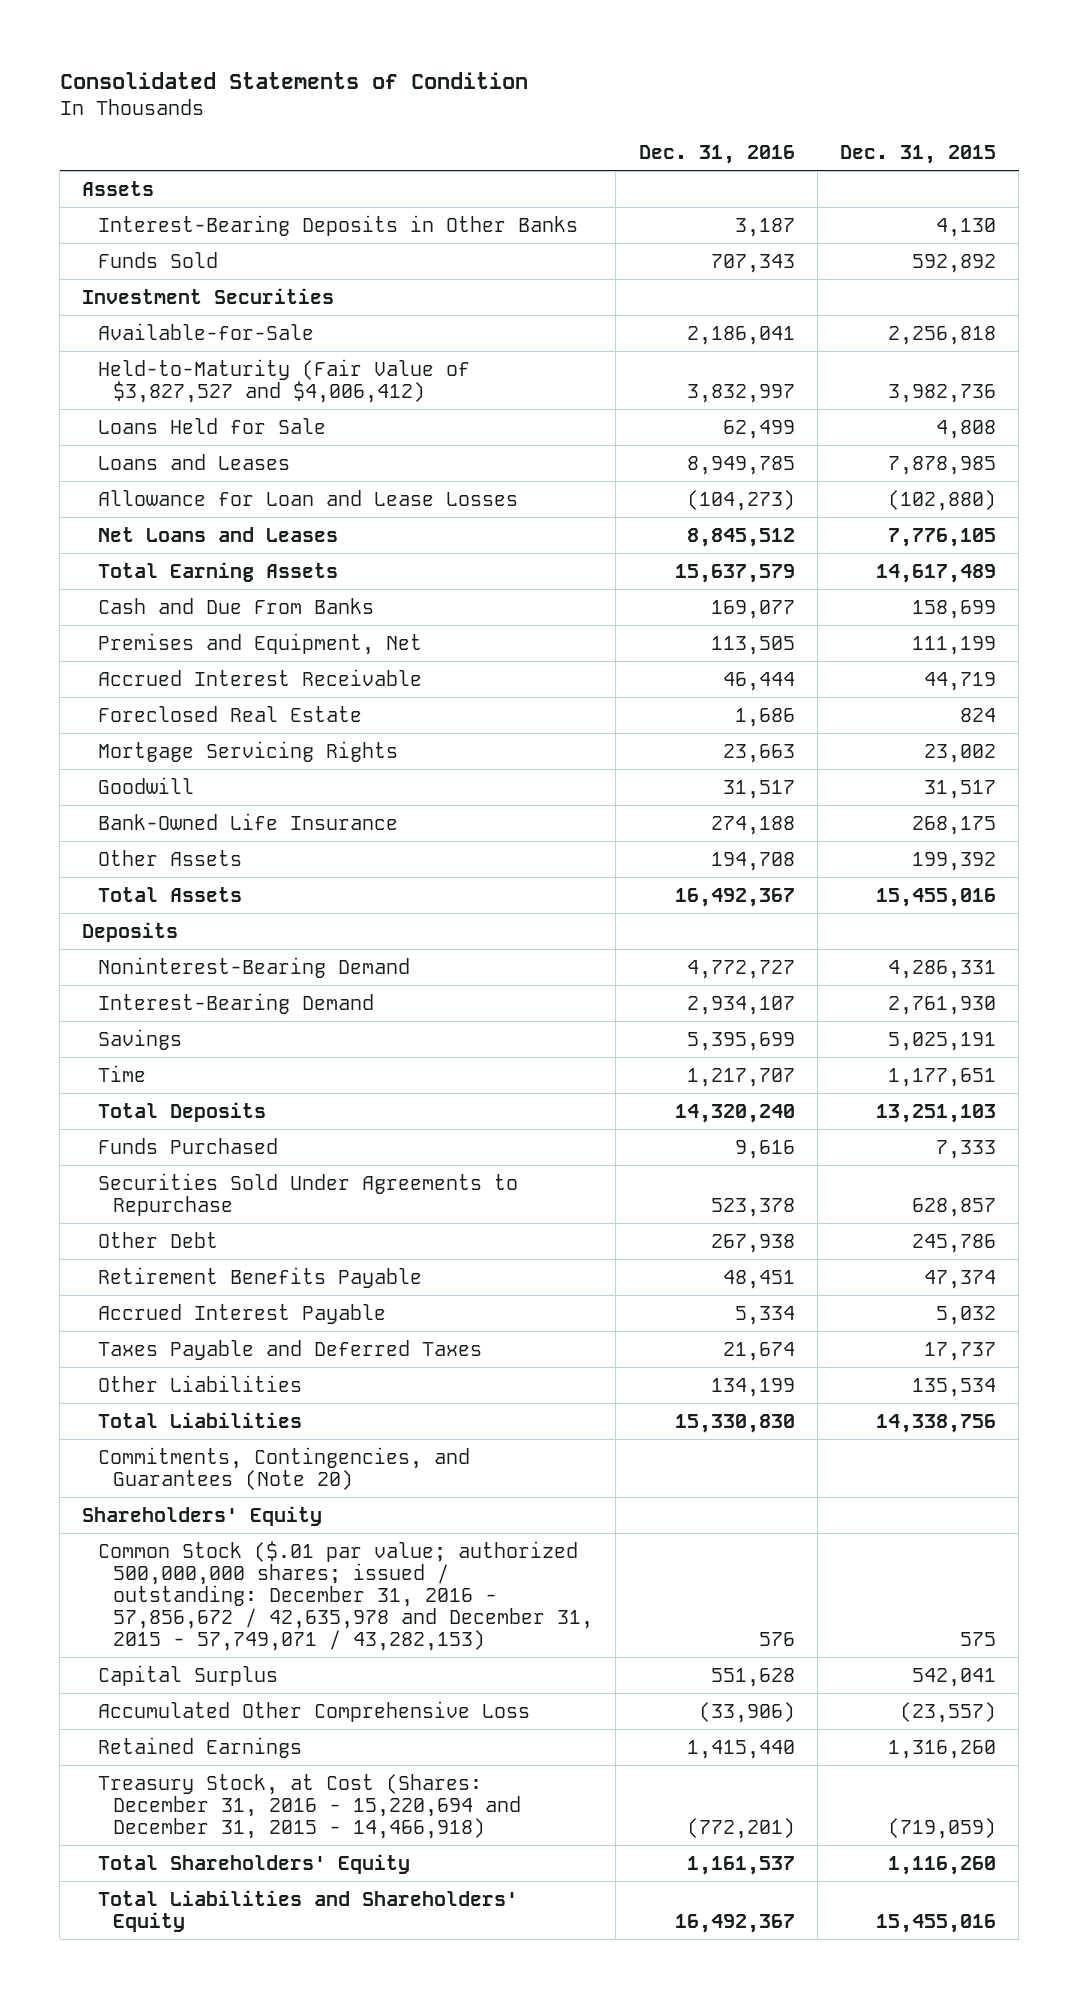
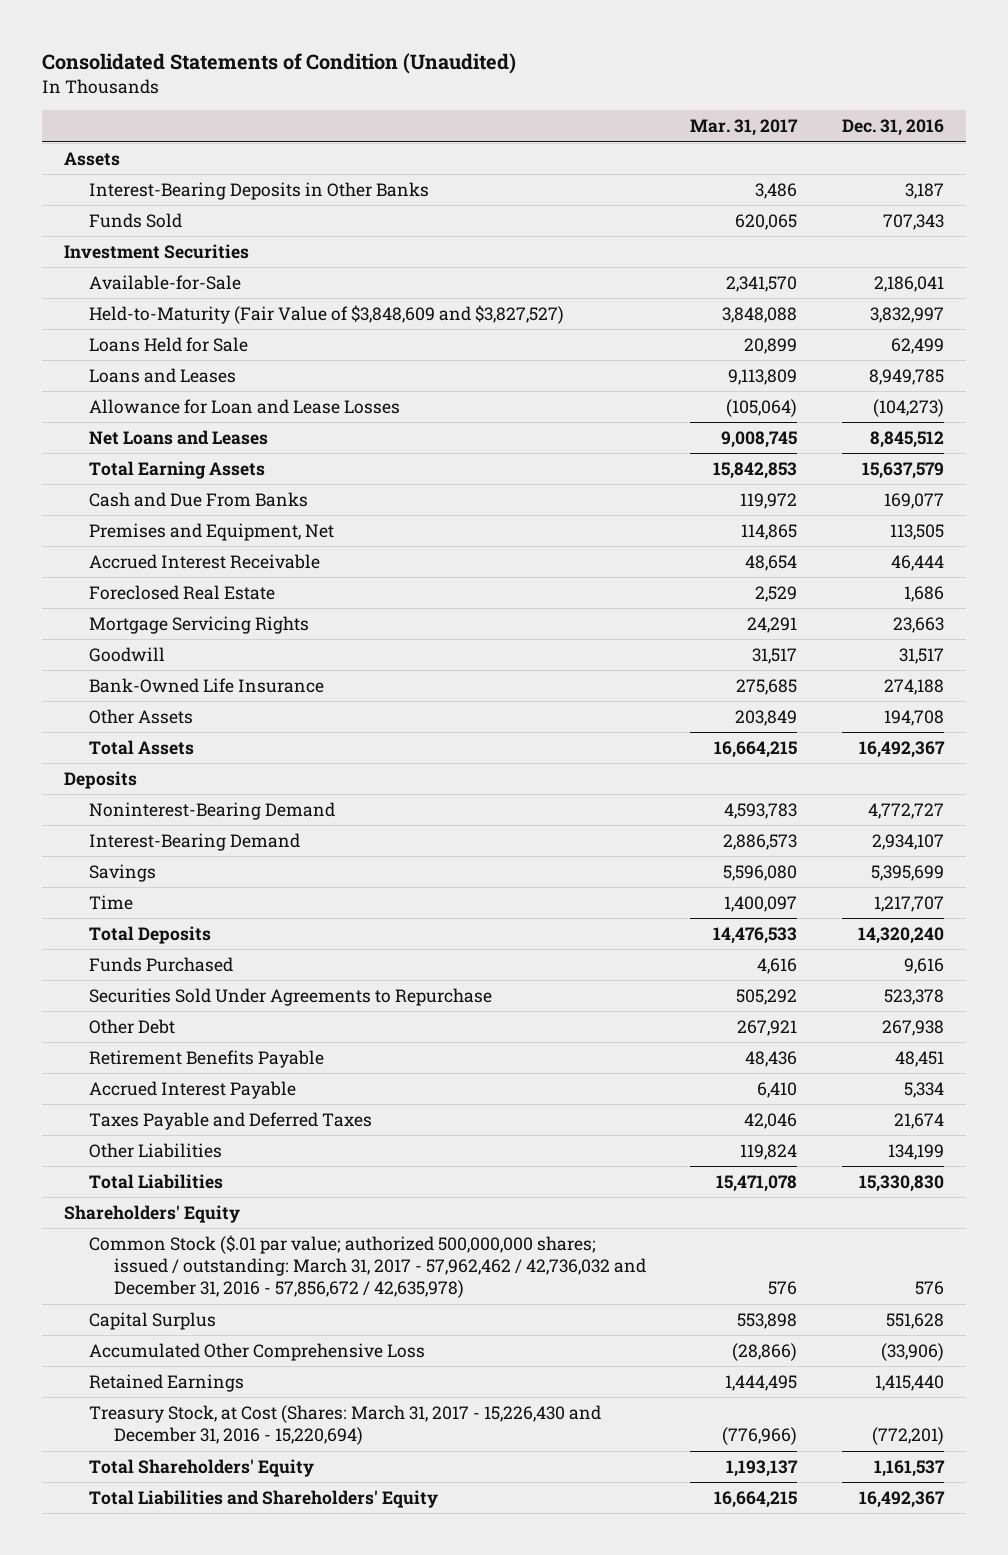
- Consolidated Statements of Condition
+ Consolidated Statements of Condition (Unaudited)
- | Dec. 31, 2016 | Dec. 31, 2015
+ | Mar. 31, 2017 | Dec. 31, 2016
- Held-to-Maturity (Fair Value of $3,827,527 and $4,006,412) | 3,832,997 | 3,982,736
+ Held-to-Maturity (Fair Value of $3,848,609 and $3,827,527) | 3,848,088 | 3,832,997
- Commitments, Contingencies, and Guarantees (Note 20)
- Common Stock ($.01 par value; authorized 500,000,000 shares; issued / outstanding: December 31, 2016 - 57,856,672 / 42,635,978 and December 31, 2015 - 57,749,071 / 43,282,153) | 576 | 575
+ Common Stock ($.01 par value; authorized 500,000,000 shares; issued / outstanding: March 31, 2017 - 57,962,462 / 42,736,032 and December 31, 2016 - 57,856,672 / 42,635,978) | 576 | 576
- Treasury Stock, at Cost (Shares: December 31, 2016 - 15,220,694 and December 31, 2015 - 14,466,918) | (772,201) | (719,059)
+ Treasury Stock, at Cost (Shares: March 31, 2017 - 15,226,430 and December 31, 2016 - 15,220,694) | (776,966) | (772,201)

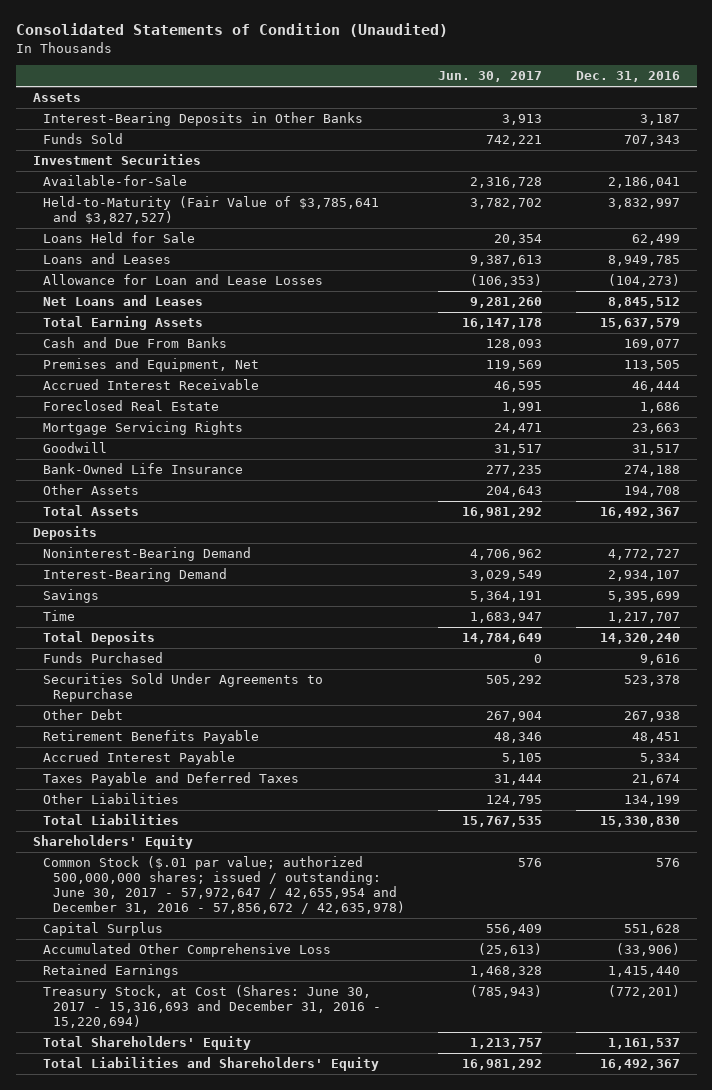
- | Mar. 31, 2017 | Dec. 31, 2016
+ | Jun. 30, 2017 | Dec. 31, 2016
- Held-to-Maturity (Fair Value of $3,848,609 and $3,827,527) | 3,848,088 | 3,832,997
+ Held-to-Maturity (Fair Value of $3,785,641 and $3,827,527) | 3,782,702 | 3,832,997
- Common Stock ($.01 par value; authorized 500,000,000 shares; issued / outstanding: March 31, 2017 - 57,962,462 / 42,736,032 and December 31, 2016 - 57,856,672 / 42,635,978) | 576 | 576
+ Common Stock ($.01 par value; authorized 500,000,000 shares; issued / outstanding: June 30, 2017 - 57,972,647 / 42,655,954 and December 31, 2016 - 57,856,672 / 42,635,978) | 576 | 576
- Treasury Stock, at Cost (Shares: March 31, 2017 - 15,226,430 and December 31, 2016 - 15,220,694) | (776,966) | (772,201)
+ Treasury Stock, at Cost (Shares: June 30, 2017 - 15,316,693 and December 31, 2016 - 15,220,694) | (785,943) | (772,201)

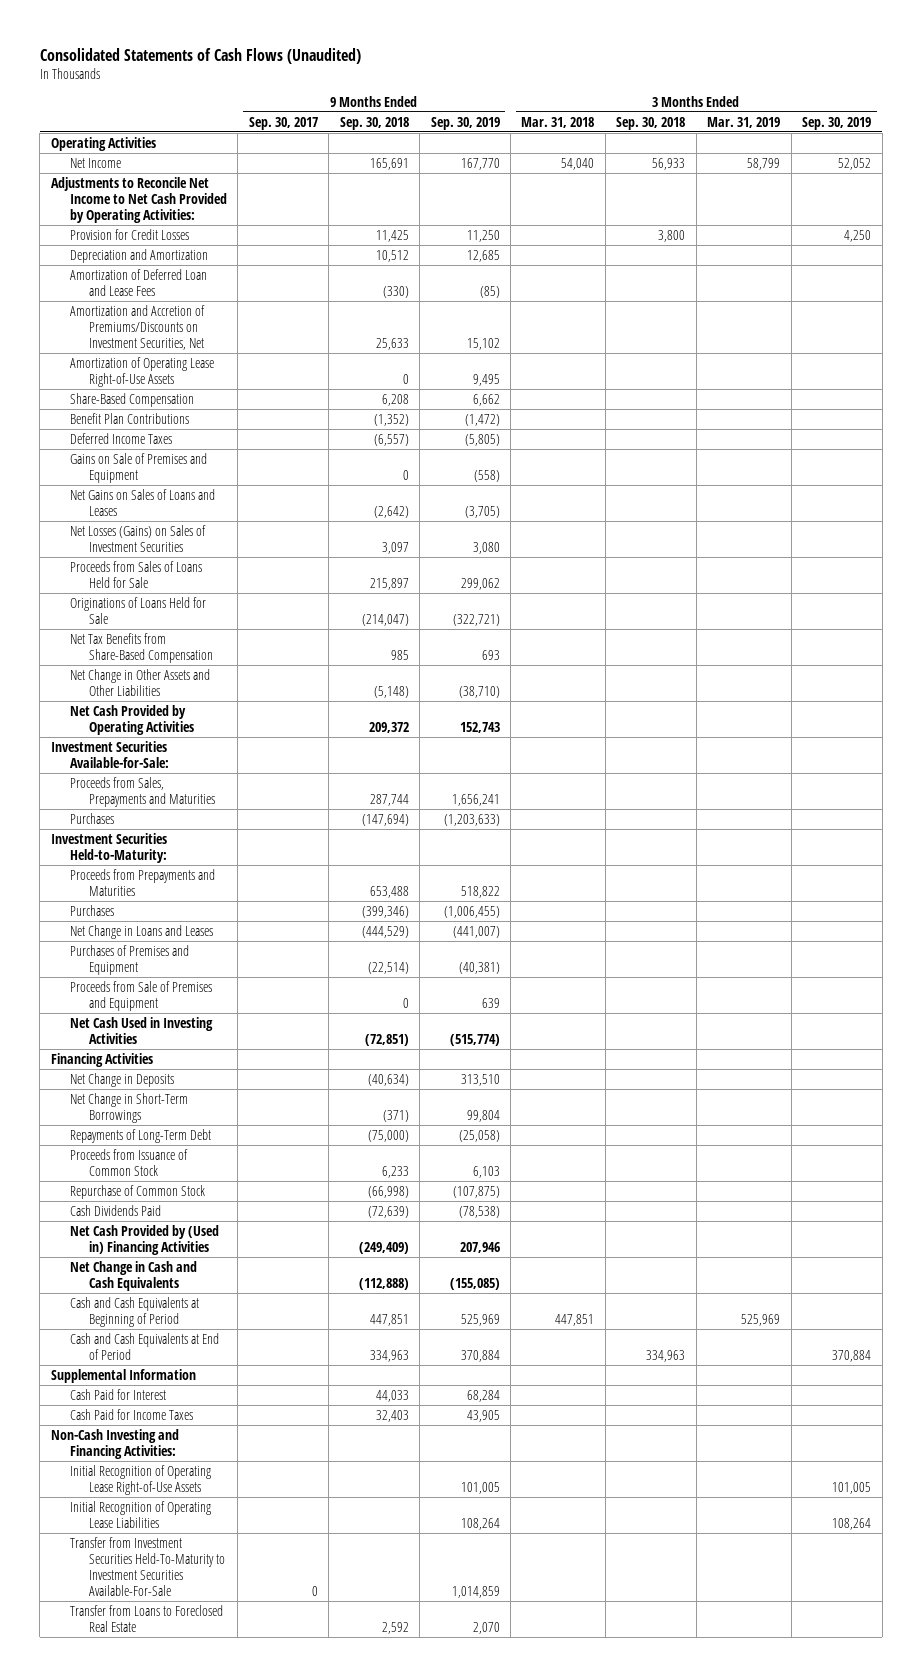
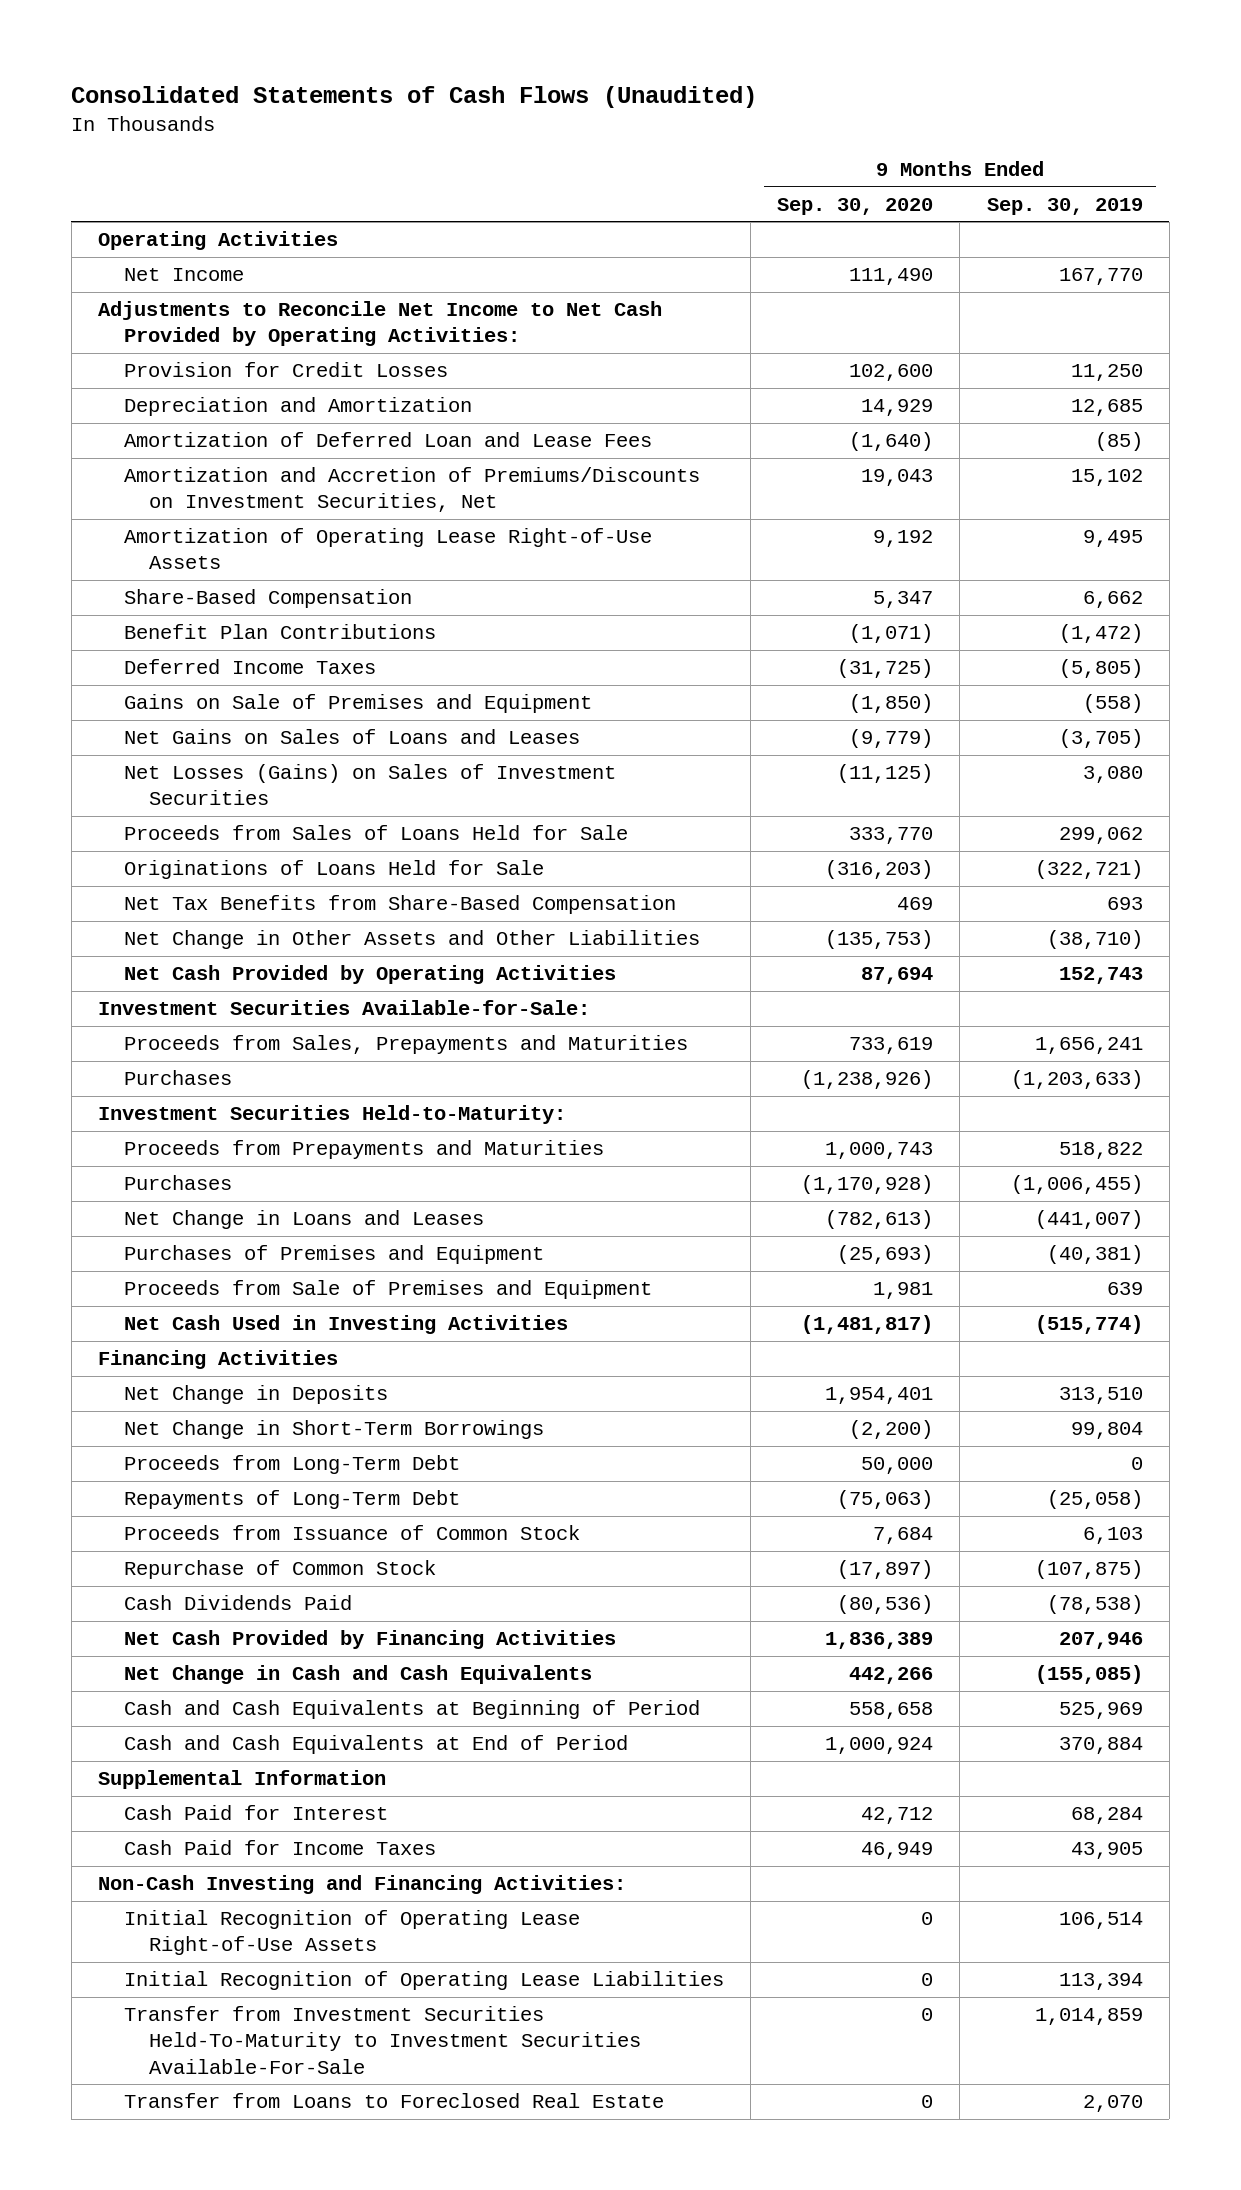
- | 9 Months Ended Sep. 30, 2017 | 9 Months Ended Sep. 30, 2018 | 9 Months Ended Sep. 30, 2019 | 3 Months Ended Mar. 31, 2018 | 3 Months Ended Sep. 30, 2018 | 3 Months Ended Mar. 31, 2019 | 3 Months Ended Sep. 30, 2019
+ | 9 Months Ended Sep. 30, 2020 | 9 Months Ended Sep. 30, 2019
+ Proceeds from Long-Term Debt | 50,000 | 0
- Net Cash Provided by (Used in) Financing Activities | | (249,409) | 207,946 | | | |
+ Net Cash Provided by Financing Activities | 1,836,389 | 207,946
- Initial Recognition of Operating Lease Right-of-Use Assets | | | 101,005 | | | | 101,005
- Initial Recognition of Operating Lease Liabilities | | | 108,264 | | | | 108,264
+ Initial Recognition of Operating Lease Right-of-Use Assets | 0 | 106,514
+ Initial Recognition of Operating Lease Liabilities | 0 | 113,394

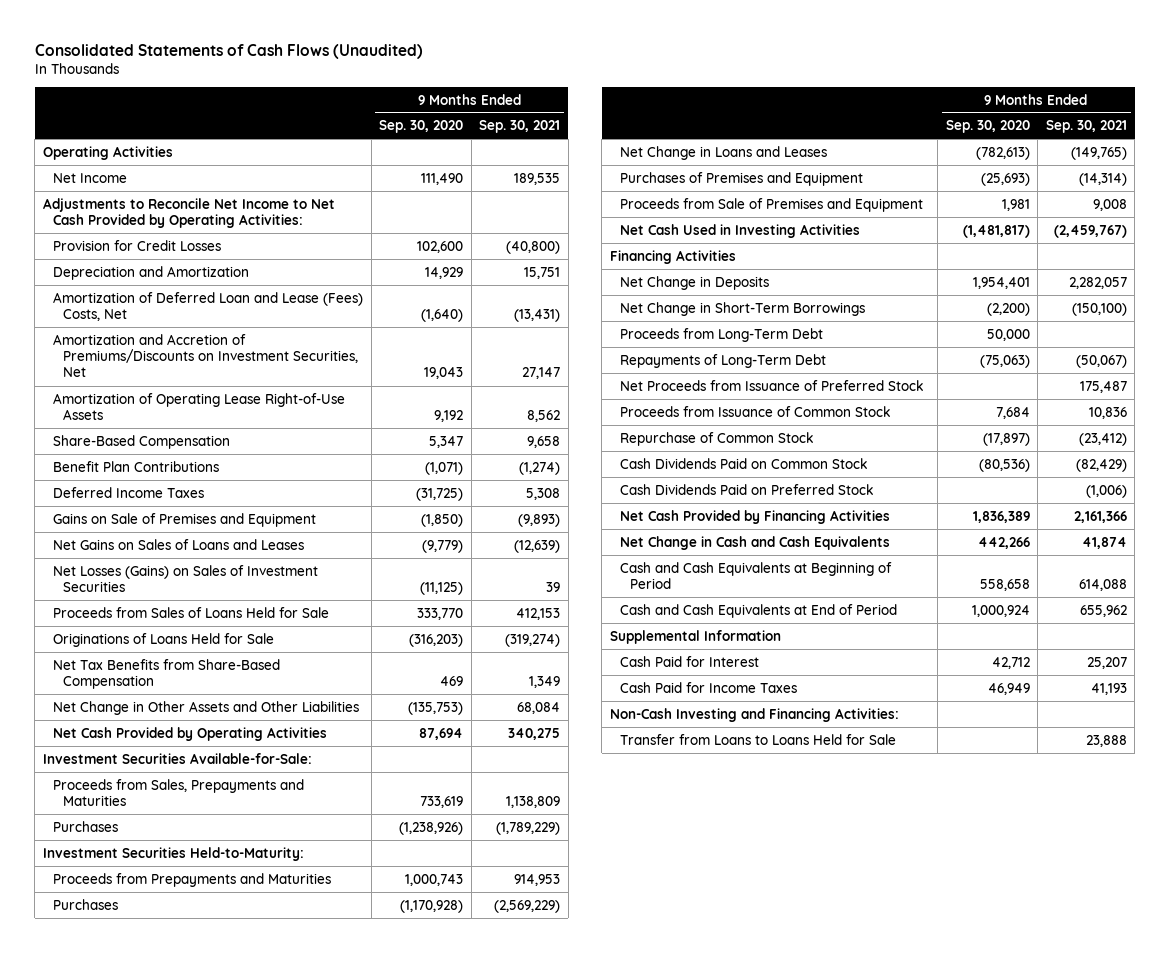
- | 9 Months Ended Sep. 30, 2020 | 9 Months Ended Sep. 30, 2019
+ | 9 Months Ended Sep. 30, 2020 | 9 Months Ended Sep. 30, 2021
- Amortization of Deferred Loan and Lease Fees | (1,640) | (85)
+ Amortization of Deferred Loan and Lease (Fees) Costs, Net | (1,640) | (13,431)
+ Net Proceeds from Issuance of Preferred Stock | | 175,487
- Cash Dividends Paid | (80,536) | (78,538)
+ Cash Dividends Paid on Common Stock | (80,536) | (82,429)
+ Cash Dividends Paid on Preferred Stock | | (1,006)
- Initial Recognition of Operating Lease Right-of-Use Assets | 0 | 106,514
- Initial Recognition of Operating Lease Liabilities | 0 | 113,394
- Transfer from Investment Securities Held-To-Maturity to Investment Securities Available-For-Sale | 0 | 1,014,859
- Transfer from Loans to Foreclosed Real Estate | 0 | 2,070
+ Transfer from Loans to Loans Held for Sale | | 23,888

